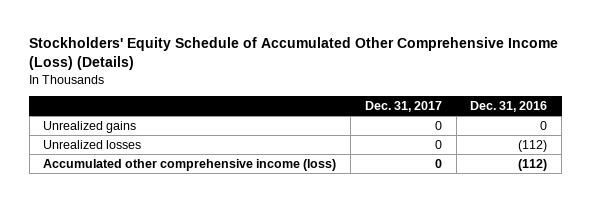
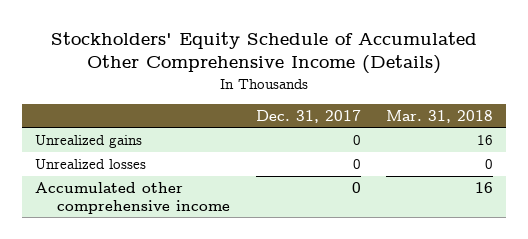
- Stockholders' Equity Schedule of Accumulated Other Comprehensive Income (Loss) (Details)
+ Stockholders' Equity Schedule of Accumulated Other Comprehensive Income (Details)
- | Dec. 31, 2017 | Dec. 31, 2016
+ | Dec. 31, 2017 | Mar. 31, 2018
- Accumulated other comprehensive income (loss) | 0 | (112)
+ Accumulated other comprehensive income | 0 | 16

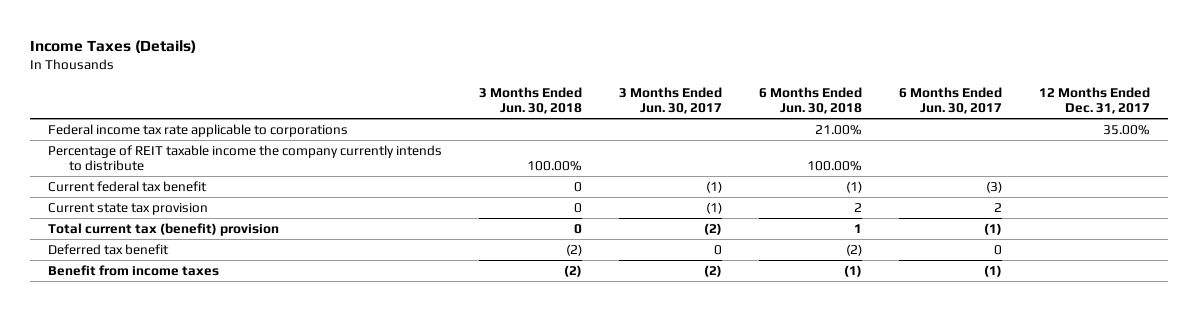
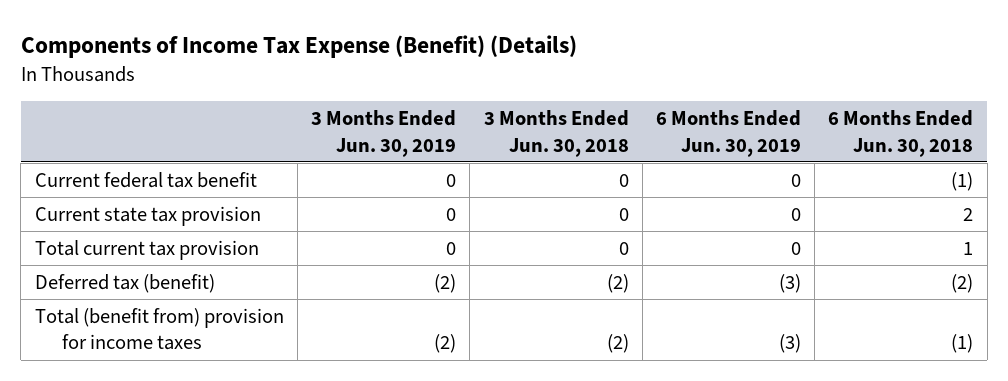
- Income Taxes (Details)
+ Components of Income Tax Expense (Benefit) (Details)
- | 3 Months Ended Jun. 30, 2018 | 3 Months Ended Jun. 30, 2017 | 6 Months Ended Jun. 30, 2018 | 6 Months Ended Jun. 30, 2017 | 12 Months Ended Dec. 31, 2017
+ | 3 Months Ended Jun. 30, 2019 | 3 Months Ended Jun. 30, 2018 | 6 Months Ended Jun. 30, 2019 | 6 Months Ended Jun. 30, 2018
- Federal income tax rate applicable to corporations | | | 21.00% | | 35.00%
- Percentage of REIT taxable income the company currently intends to distribute | 100.00% | | 100.00% | |
- Total current tax (benefit) provision | 0 | (2) | 1 | (1) |
- Deferred tax benefit | (2) | 0 | (2) | 0 |
- Benefit from income taxes | (2) | (2) | (1) | (1) |
+ Total current tax provision | 0 | 0 | 0 | 1
+ Deferred tax (benefit) | (2) | (2) | (3) | (2)
+ Total (benefit from) provision for income taxes | (2) | (2) | (3) | (1)

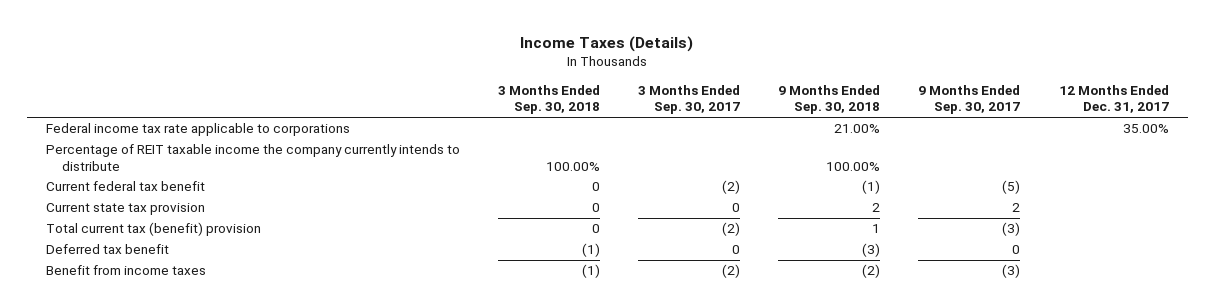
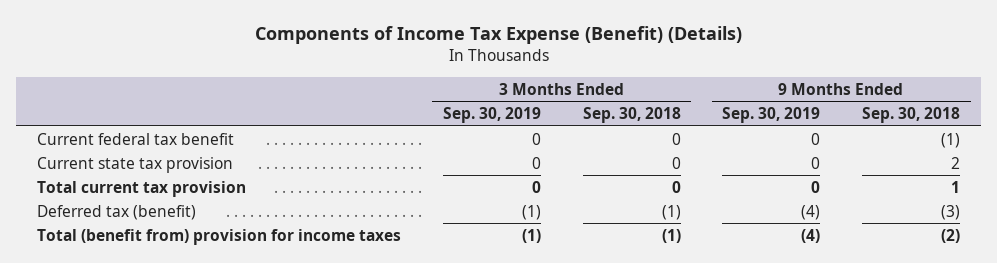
- Income Taxes (Details)
+ Components of Income Tax Expense (Benefit) (Details)
- | 3 Months Ended Sep. 30, 2018 | 3 Months Ended Sep. 30, 2017 | 9 Months Ended Sep. 30, 2018 | 9 Months Ended Sep. 30, 2017 | 12 Months Ended Dec. 31, 2017
+ | 3 Months Ended Sep. 30, 2019 | 3 Months Ended Sep. 30, 2018 | 9 Months Ended Sep. 30, 2019 | 9 Months Ended Sep. 30, 2018
- Federal income tax rate applicable to corporations | | | 21.00% | | 35.00%
- Percentage of REIT taxable income the company currently intends to distribute | 100.00% | | 100.00% | |
- Total current tax (benefit) provision | 0 | (2) | 1 | (3) |
- Deferred tax benefit | (1) | 0 | (3) | 0 |
- Benefit from income taxes | (1) | (2) | (2) | (3) |
+ Total current tax provision | 0 | 0 | 0 | 1
+ Deferred tax (benefit) | (1) | (1) | (4) | (3)
+ Total (benefit from) provision for income taxes | (1) | (1) | (4) | (2)

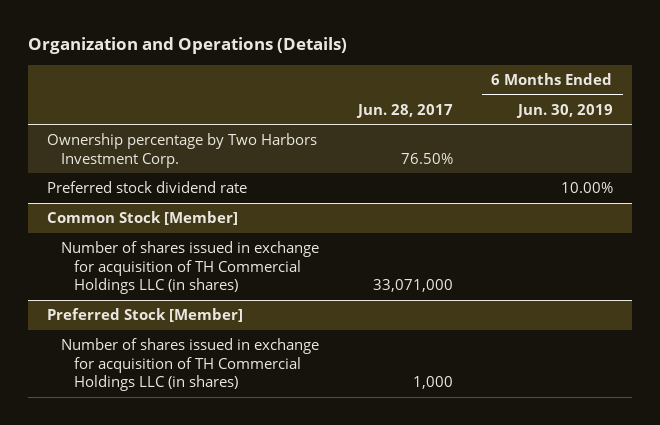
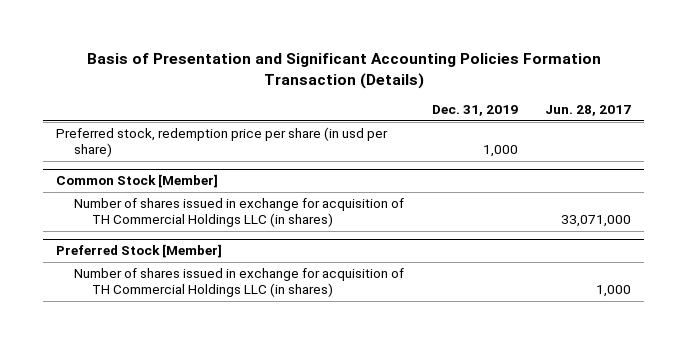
- Organization and Operations (Details)
+ Basis of Presentation and Significant Accounting Policies Formation Transaction (Details)
- | Jun. 28, 2017 | 6 Months Ended Jun. 30, 2019
+ | Dec. 31, 2019 | Jun. 28, 2017
- Ownership percentage by Two Harbors Investment Corp. | 76.50% |
- Preferred stock dividend rate | | 10.00%
+ Preferred stock, redemption price per share (in usd per share) | 1,000 |

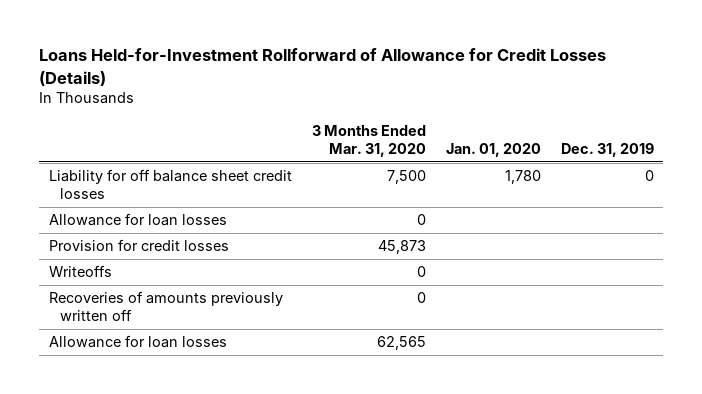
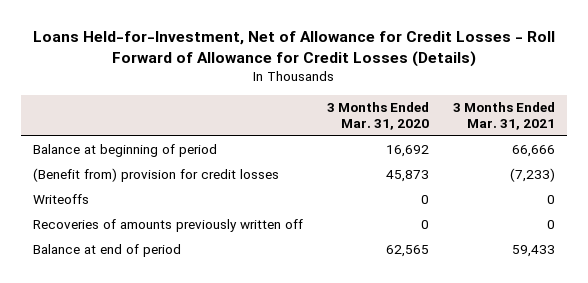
- Loans Held-for-Investment Rollforward of Allowance for Credit Losses (Details)
+ Loans Held-for-Investment, Net of Allowance for Credit Losses - Roll Forward of Allowance for Credit Losses (Details)
- | 3 Months Ended Mar. 31, 2020 | Jan. 01, 2020 | Dec. 31, 2019
+ | 3 Months Ended Mar. 31, 2020 | 3 Months Ended Mar. 31, 2021
- Liability for off balance sheet credit losses | 7,500 | 1,780 | 0
- Allowance for loan losses | 0 | |
- Provision for credit losses | 45,873 | |
+ Balance at beginning of period | 16,692 | 66,666
+ (Benefit from) provision for credit losses | 45,873 | (7,233)
- Allowance for loan losses | 62,565 | |
+ Balance at end of period | 62,565 | 59,433

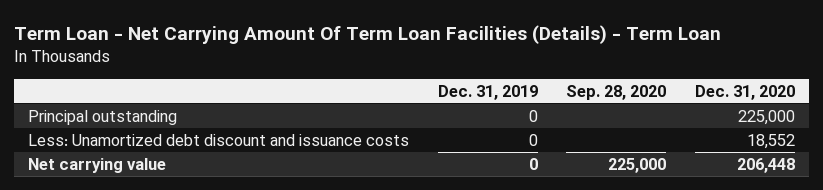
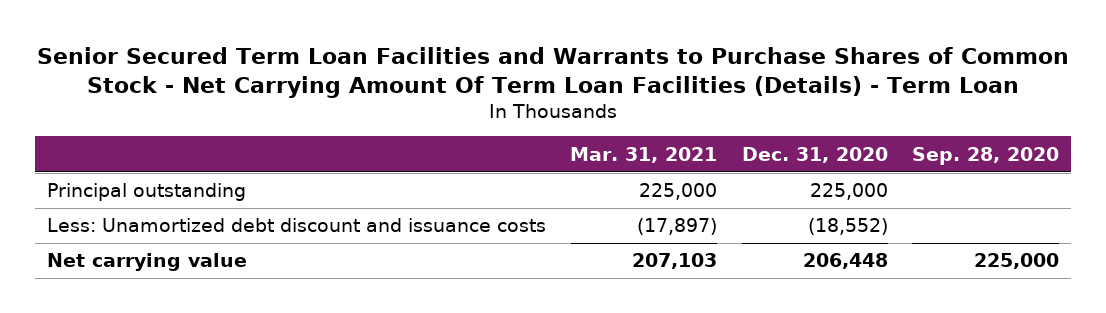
- Term Loan - Net Carrying Amount Of Term Loan Facilities (Details) - Term Loan
+ Senior Secured Term Loan Facilities and Warrants to Purchase Shares of Common Stock - Net Carrying Amount Of Term Loan Facilities (Details) - Term Loan
- | Dec. 31, 2019 | Sep. 28, 2020 | Dec. 31, 2020
+ | Mar. 31, 2021 | Dec. 31, 2020 | Sep. 28, 2020
- Less: Unamortized debt discount and issuance costs | 0 | | 18,552
+ Less: Unamortized debt discount and issuance costs | (17,897) | (18,552) |

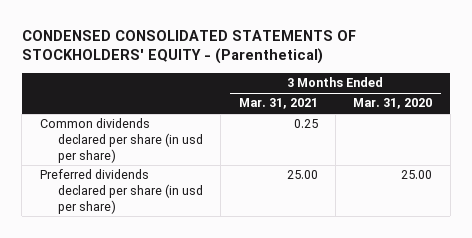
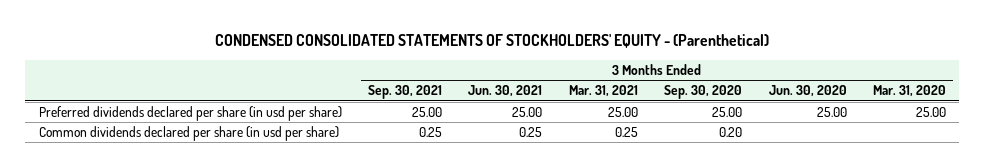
- | 3 Months Ended Mar. 31, 2021 | 3 Months Ended Mar. 31, 2020
+ | 3 Months Ended Sep. 30, 2021 | 3 Months Ended Jun. 30, 2021 | 3 Months Ended Mar. 31, 2021 | 3 Months Ended Sep. 30, 2020 | 3 Months Ended Jun. 30, 2020 | 3 Months Ended Mar. 31, 2020
moved down: Common dividends declared per share (in usd per share) | 0.25 | 0.25 | 0.25 | 0.20 | |

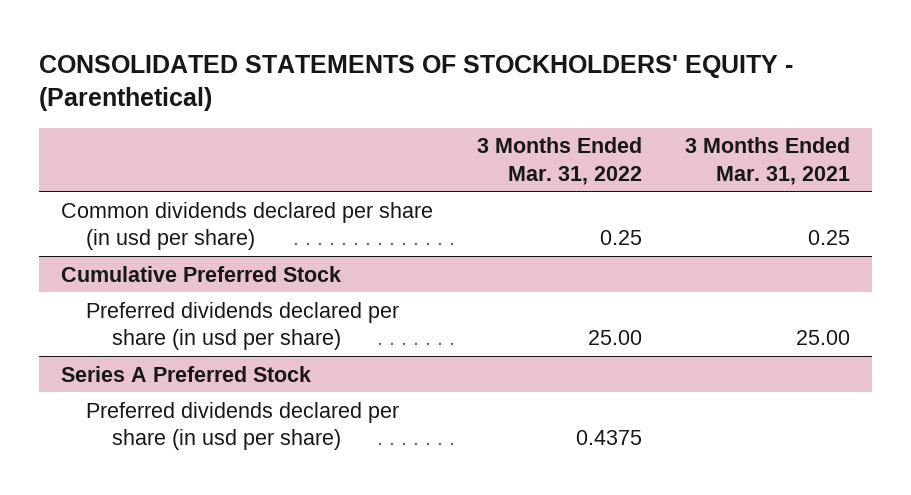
- CONDENSED CONSOLIDATED STATEMENTS OF STOCKHOLDERS' EQUITY - (Parenthetical)
+ CONSOLIDATED STATEMENTS OF STOCKHOLDERS' EQUITY - (Parenthetical)
- | 3 Months Ended Sep. 30, 2021 | 3 Months Ended Jun. 30, 2021 | 3 Months Ended Mar. 31, 2021 | 3 Months Ended Sep. 30, 2020 | 3 Months Ended Jun. 30, 2020 | 3 Months Ended Mar. 31, 2020
+ | 3 Months Ended Mar. 31, 2022 | 3 Months Ended Mar. 31, 2021
- Preferred dividends declared per share (in usd per share) | 25.00 | 25.00 | 25.00 | 25.00 | 25.00 | 25.00
+ Cumulative Preferred Stock
+ Preferred dividends declared per share (in usd per share) | 25.00 | 25.00
+ Series A Preferred Stock
+ Preferred dividends declared per share (in usd per share) | 0.4375 |

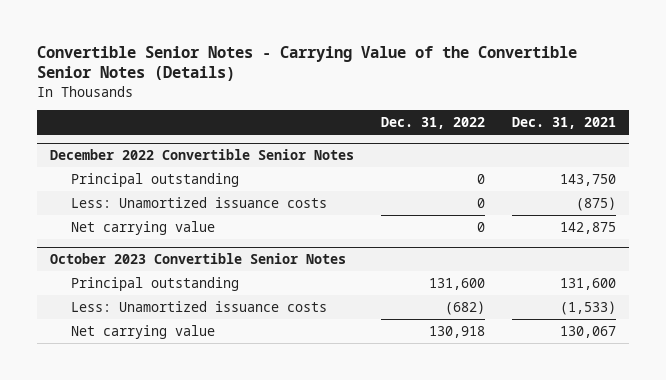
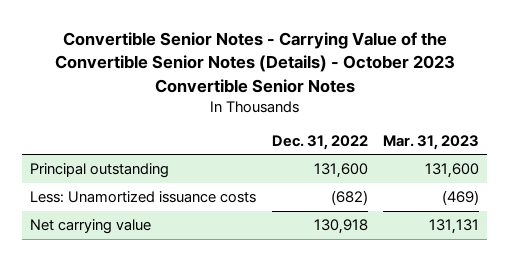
- Convertible Senior Notes - Carrying Value of the Convertible Senior Notes (Details)
+ Convertible Senior Notes - Carrying Value of the Convertible Senior Notes (Details) - October 2023 Convertible Senior Notes
- | Dec. 31, 2022 | Dec. 31, 2021
+ | Dec. 31, 2022 | Mar. 31, 2023
- December 2022 Convertible Senior Notes
- Principal outstanding | 0 | 143,750
- Less: Unamortized issuance costs | 0 | (875)
- Net carrying value | 0 | 142,875
- October 2023 Convertible Senior Notes

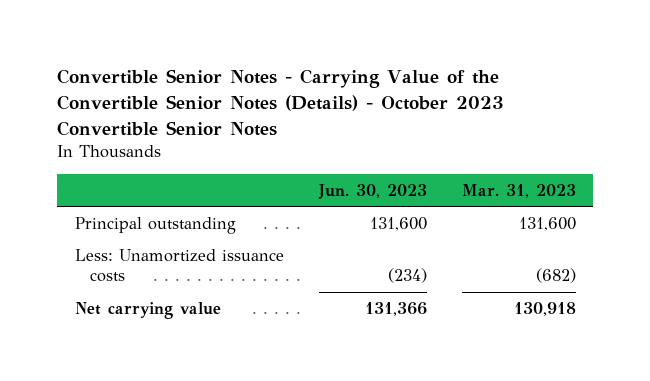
- | Dec. 31, 2022 | Mar. 31, 2023
+ | Jun. 30, 2023 | Mar. 31, 2023
- Less: Unamortized issuance costs | (682) | (469)
- Net carrying value | 130,918 | 131,131
+ Less: Unamortized issuance costs | (234) | (682)
+ Net carrying value | 131,366 | 130,918

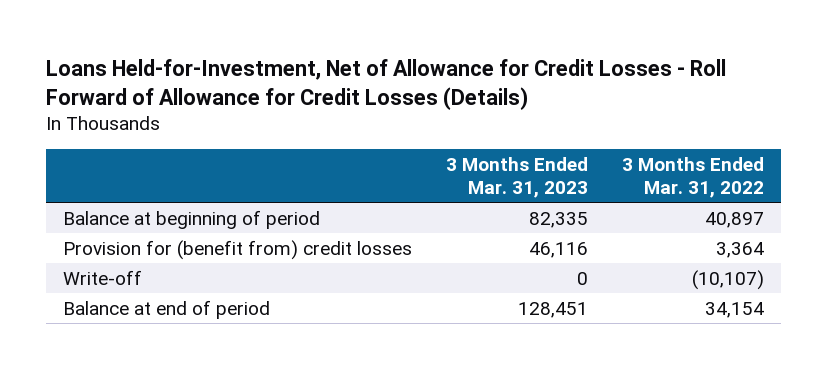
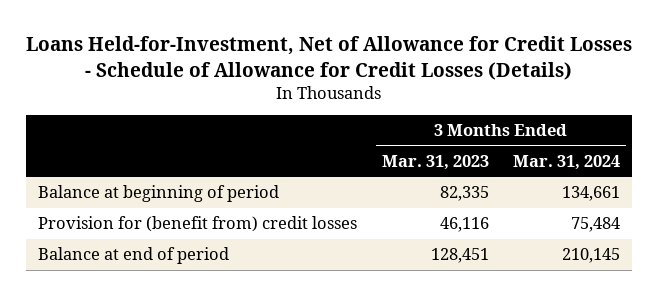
- Loans Held-for-Investment, Net of Allowance for Credit Losses - Roll Forward of Allowance for Credit Losses (Details)
+ Loans Held-for-Investment, Net of Allowance for Credit Losses - Schedule of Allowance for Credit Losses (Details)
- | 3 Months Ended Mar. 31, 2023 | 3 Months Ended Mar. 31, 2022
+ | 3 Months Ended Mar. 31, 2023 | 3 Months Ended Mar. 31, 2024
- Write-off | 0 | (10,107)

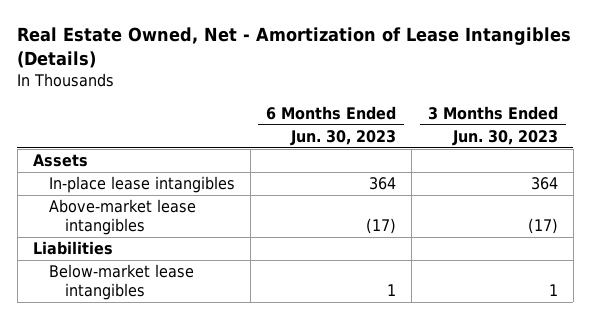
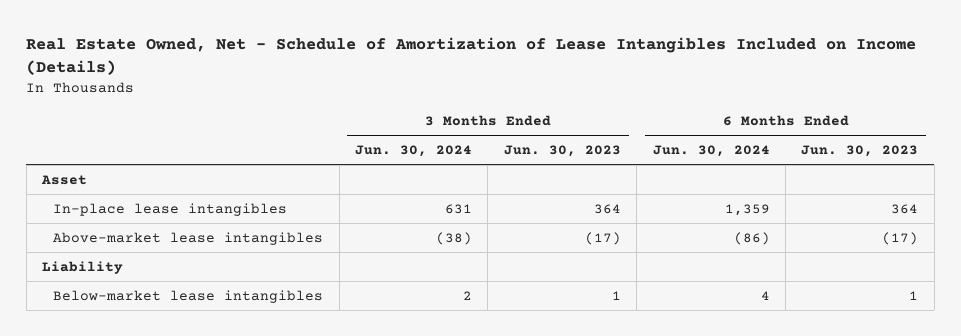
- Real Estate Owned, Net - Amortization of Lease Intangibles (Details)
+ Real Estate Owned, Net - Schedule of Amortization of Lease Intangibles Included on Income (Details)
- | 6 Months Ended Jun. 30, 2023 | 3 Months Ended Jun. 30, 2023
+ | 3 Months Ended Jun. 30, 2024 | 3 Months Ended Jun. 30, 2023 | 6 Months Ended Jun. 30, 2024 | 6 Months Ended Jun. 30, 2023
- Assets
+ Asset
- Liabilities
+ Liability

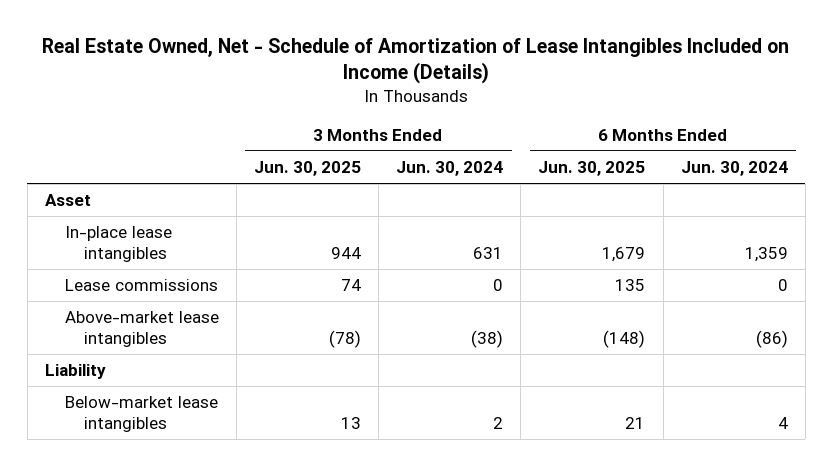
- | 3 Months Ended Jun. 30, 2024 | 3 Months Ended Jun. 30, 2023 | 6 Months Ended Jun. 30, 2024 | 6 Months Ended Jun. 30, 2023
+ | 3 Months Ended Jun. 30, 2025 | 3 Months Ended Jun. 30, 2024 | 6 Months Ended Jun. 30, 2025 | 6 Months Ended Jun. 30, 2024
+ Lease commissions | 74 | 0 | 135 | 0

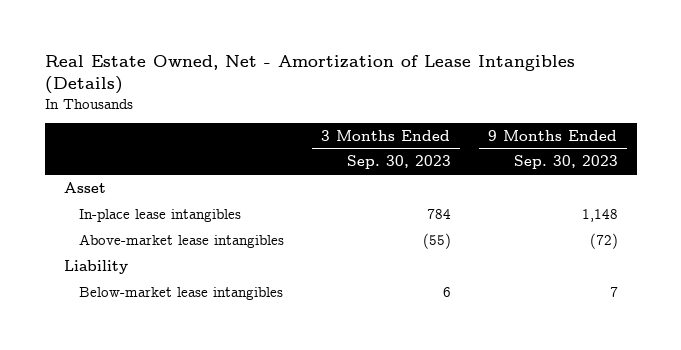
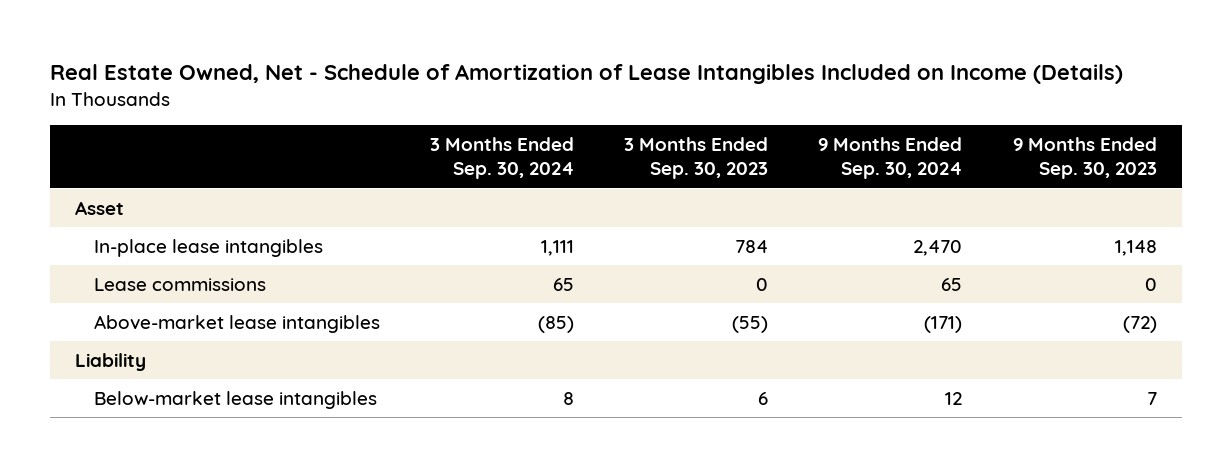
- Real Estate Owned, Net - Amortization of Lease Intangibles (Details)
+ Real Estate Owned, Net - Schedule of Amortization of Lease Intangibles Included on Income (Details)
- | 3 Months Ended Sep. 30, 2023 | 9 Months Ended Sep. 30, 2023
+ | 3 Months Ended Sep. 30, 2024 | 3 Months Ended Sep. 30, 2023 | 9 Months Ended Sep. 30, 2024 | 9 Months Ended Sep. 30, 2023
+ Lease commissions | 65 | 0 | 65 | 0

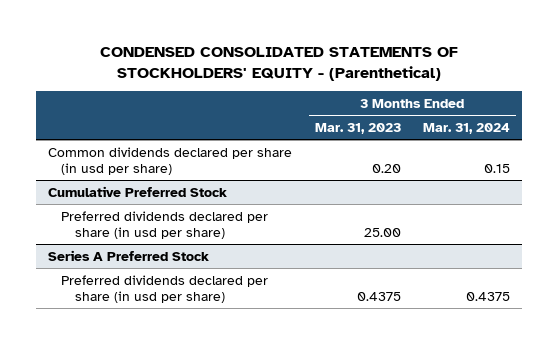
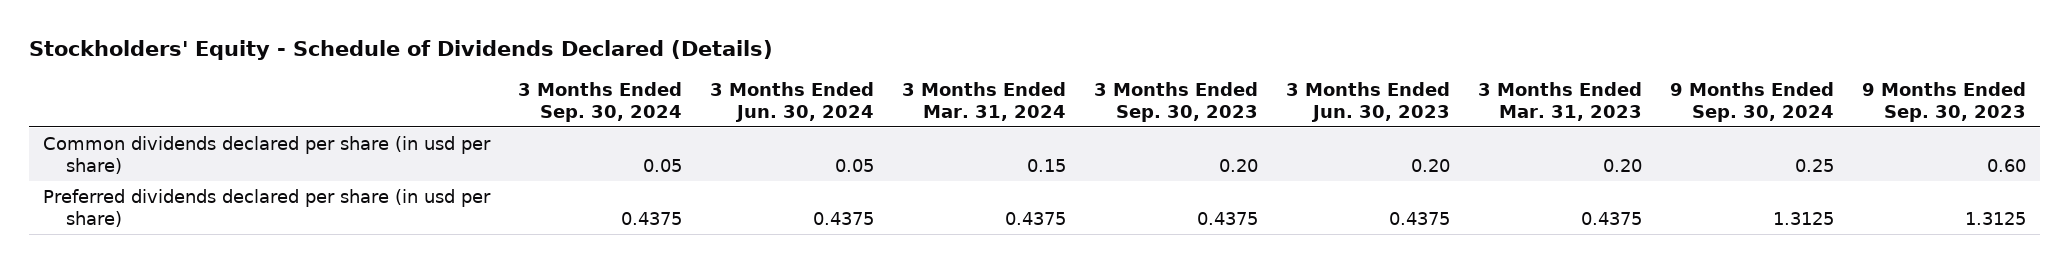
- CONDENSED CONSOLIDATED STATEMENTS OF STOCKHOLDERS' EQUITY - (Parenthetical)
+ Stockholders' Equity - Schedule of Dividends Declared (Details)
- | 3 Months Ended Mar. 31, 2023 | 3 Months Ended Mar. 31, 2024
+ | 3 Months Ended Sep. 30, 2024 | 3 Months Ended Jun. 30, 2024 | 3 Months Ended Mar. 31, 2024 | 3 Months Ended Sep. 30, 2023 | 3 Months Ended Jun. 30, 2023 | 3 Months Ended Mar. 31, 2023 | 9 Months Ended Sep. 30, 2024 | 9 Months Ended Sep. 30, 2023
- Cumulative Preferred Stock
- Preferred dividends declared per share (in usd per share) | 25.00 |
- Series A Preferred Stock

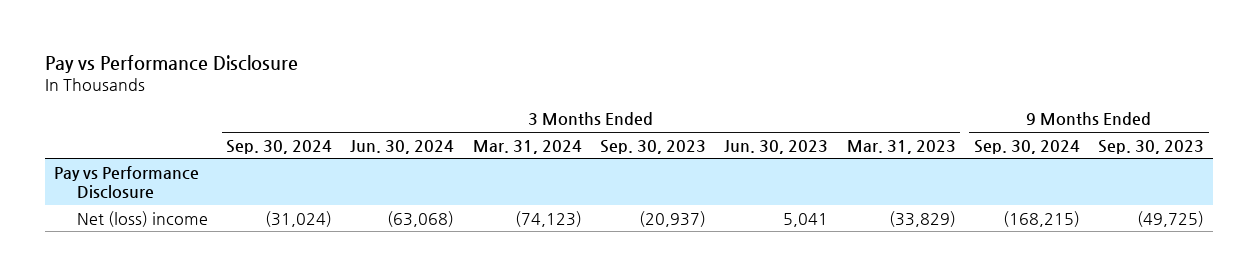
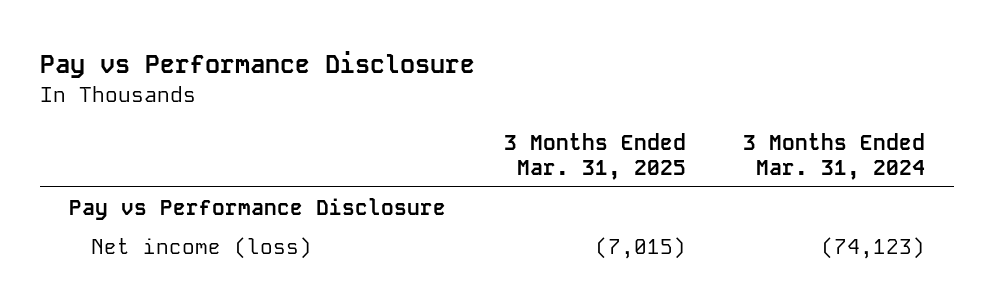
- | 3 Months Ended Sep. 30, 2024 | 3 Months Ended Jun. 30, 2024 | 3 Months Ended Mar. 31, 2024 | 3 Months Ended Sep. 30, 2023 | 3 Months Ended Jun. 30, 2023 | 3 Months Ended Mar. 31, 2023 | 9 Months Ended Sep. 30, 2024 | 9 Months Ended Sep. 30, 2023
+ | 3 Months Ended Mar. 31, 2025 | 3 Months Ended Mar. 31, 2024
- Net (loss) income | (31,024) | (63,068) | (74,123) | (20,937) | 5,041 | (33,829) | (168,215) | (49,725)
+ Net income (loss) | (7,015) | (74,123)

